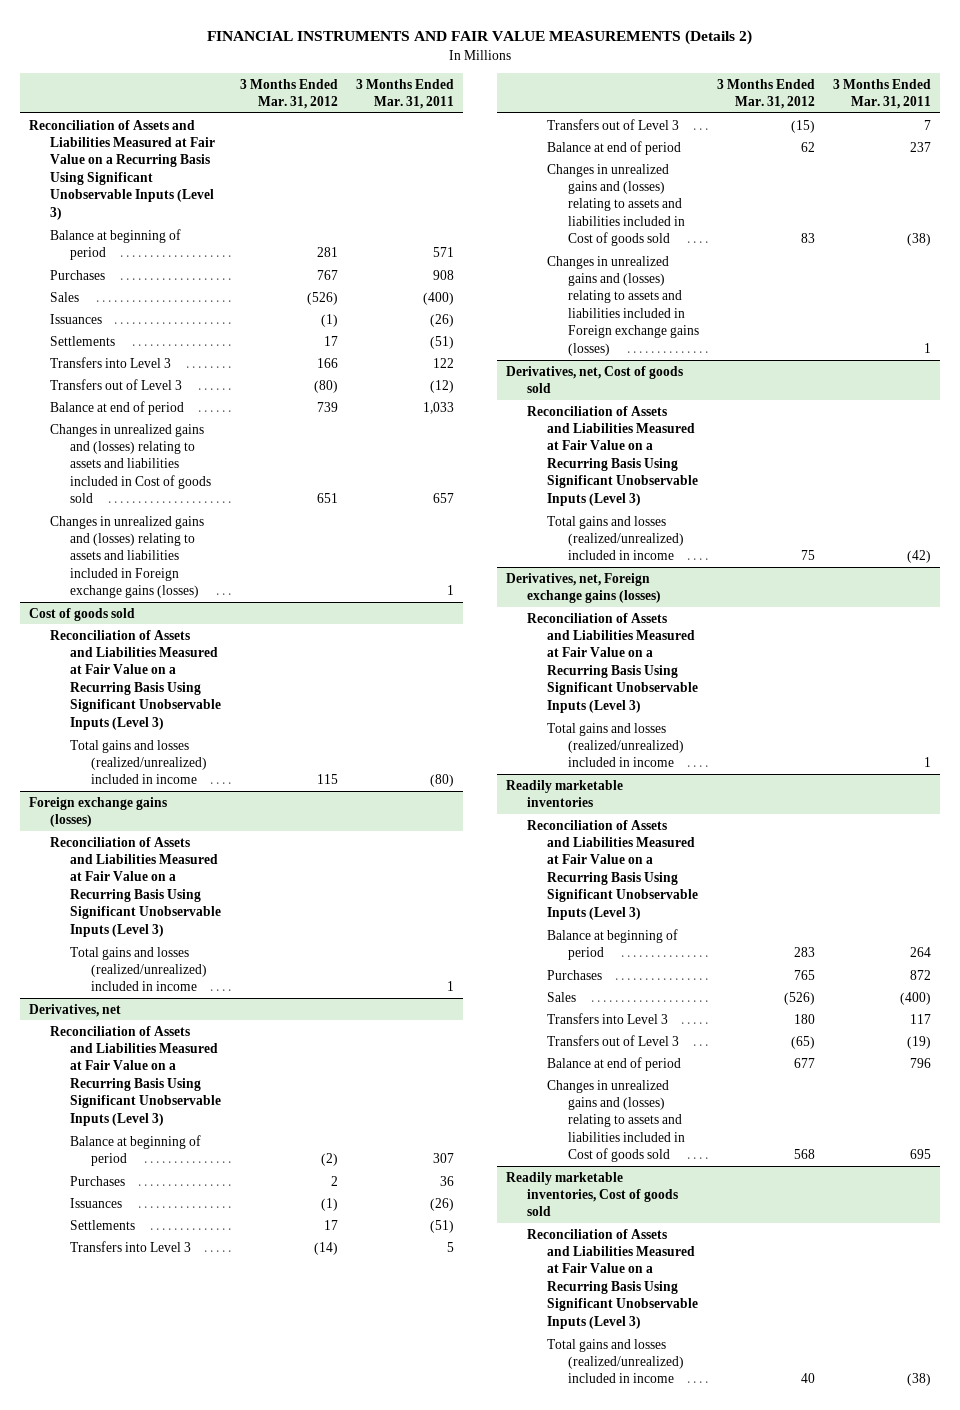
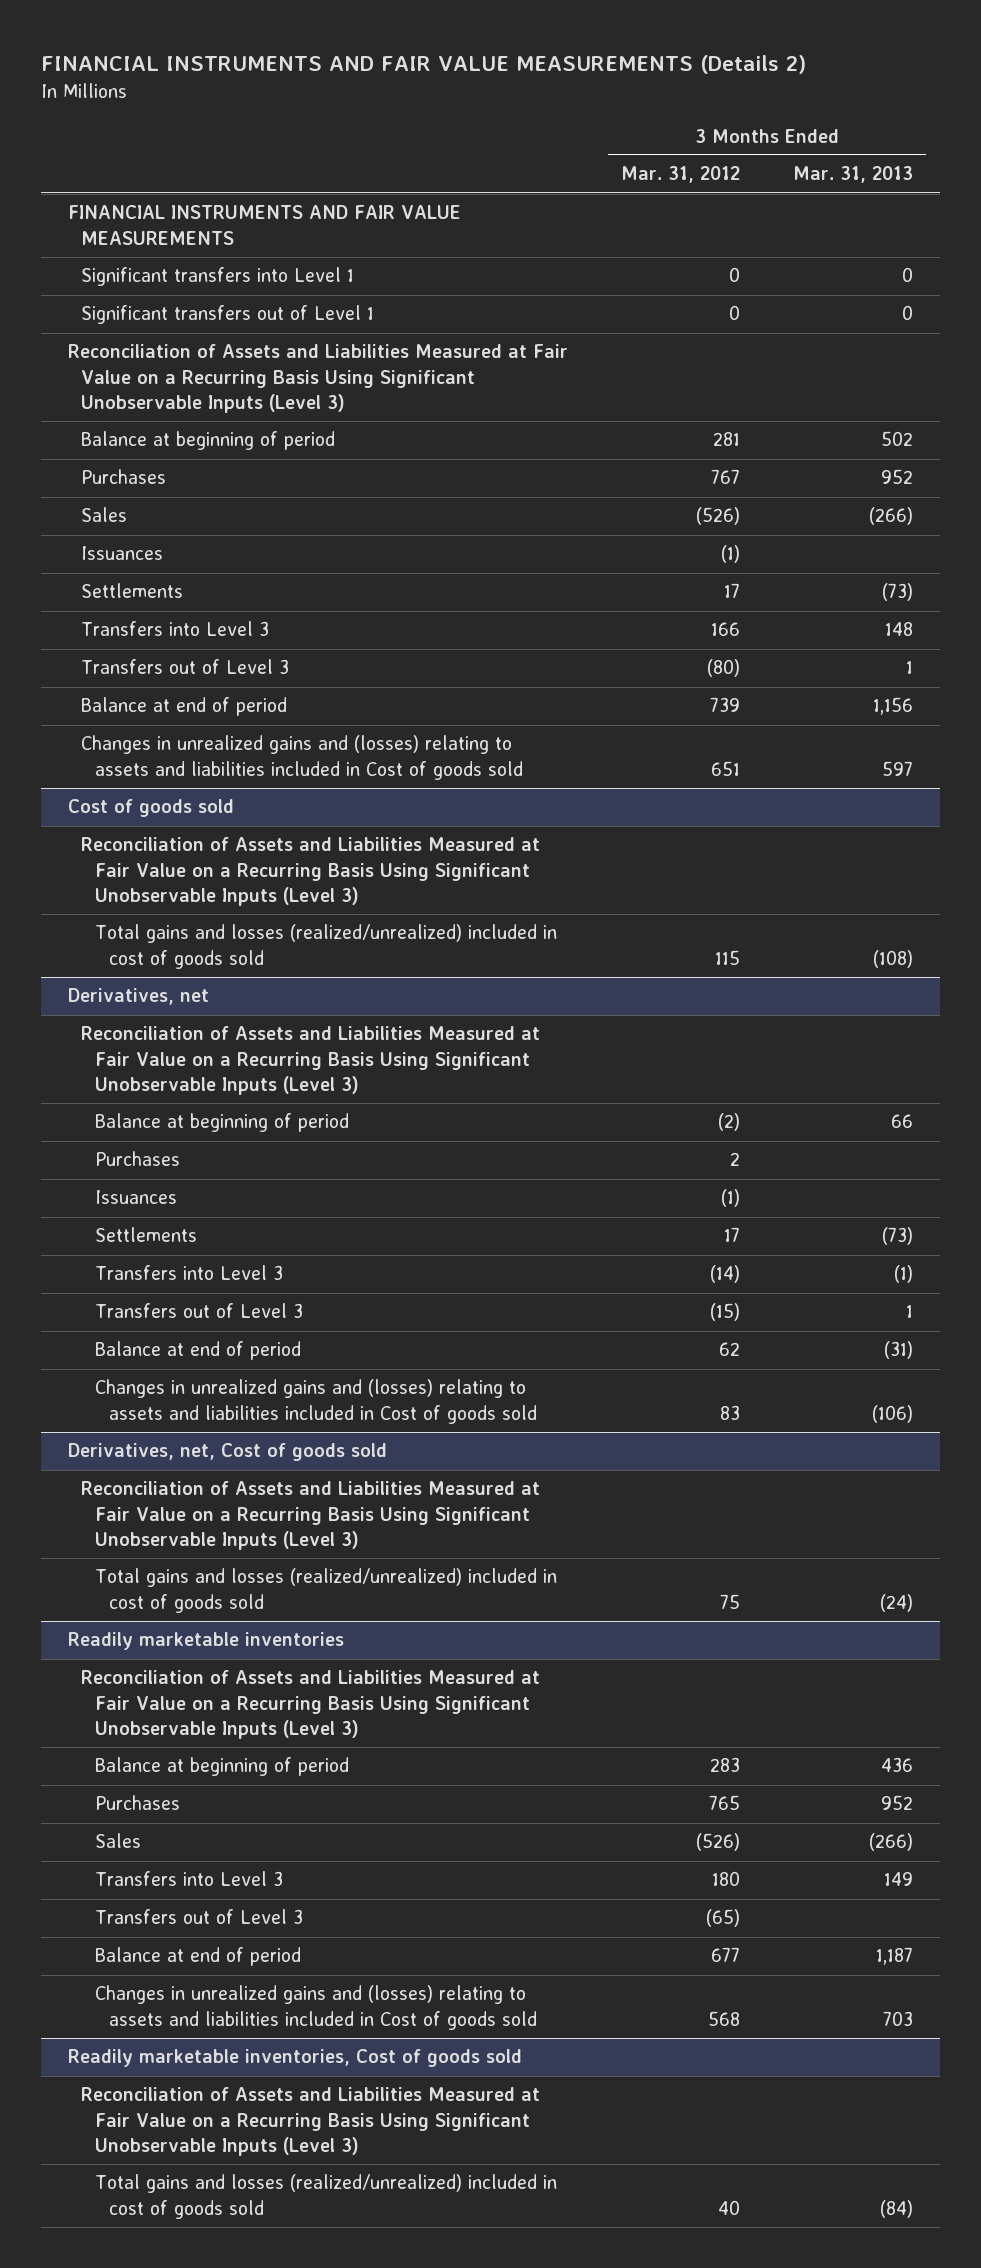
- | 3 Months Ended Mar. 31, 2012 | 3 Months Ended Mar. 31, 2011
+ | 3 Months Ended Mar. 31, 2012 | 3 Months Ended Mar. 31, 2013
+ FINANCIAL INSTRUMENTS AND FAIR VALUE MEASUREMENTS
+ Significant transfers into Level 1 | 0 | 0
+ Significant transfers out of Level 1 | 0 | 0
- Changes in unrealized gains and (losses) relating to assets and liabilities included in Foreign exchange gains (losses) | | 1
@ Cost of goods sold
- Total gains and losses (realized/unrealized) included in income | 115 | (80)
- Foreign exchange gains (losses)
- Reconciliation of Assets and Liabilities Measured at Fair Value on a Recurring Basis Using Significant Unobservable Inputs (Level 3)
- Total gains and losses (realized/unrealized) included in income | | 1
@ Cost of goods sold
+ Total gains and losses (realized/unrealized) included in cost of goods sold | 115 | (108)
@ Derivatives, net
- Changes in unrealized gains and (losses) relating to assets and liabilities included in Foreign exchange gains (losses) | | 1
@ Derivatives, net, Cost of goods sold
- Total gains and losses (realized/unrealized) included in income | 75 | (42)
- Derivatives, net, Foreign exchange gains (losses)
- Reconciliation of Assets and Liabilities Measured at Fair Value on a Recurring Basis Using Significant Unobservable Inputs (Level 3)
- Total gains and losses (realized/unrealized) included in income | | 1
@ Derivatives, net, Cost of goods sold
+ Total gains and losses (realized/unrealized) included in cost of goods sold | 75 | (24)
@ Readily marketable inventories, Cost of goods sold
- Total gains and losses (realized/unrealized) included in income | 40 | (38)
+ Total gains and losses (realized/unrealized) included in cost of goods sold | 40 | (84)

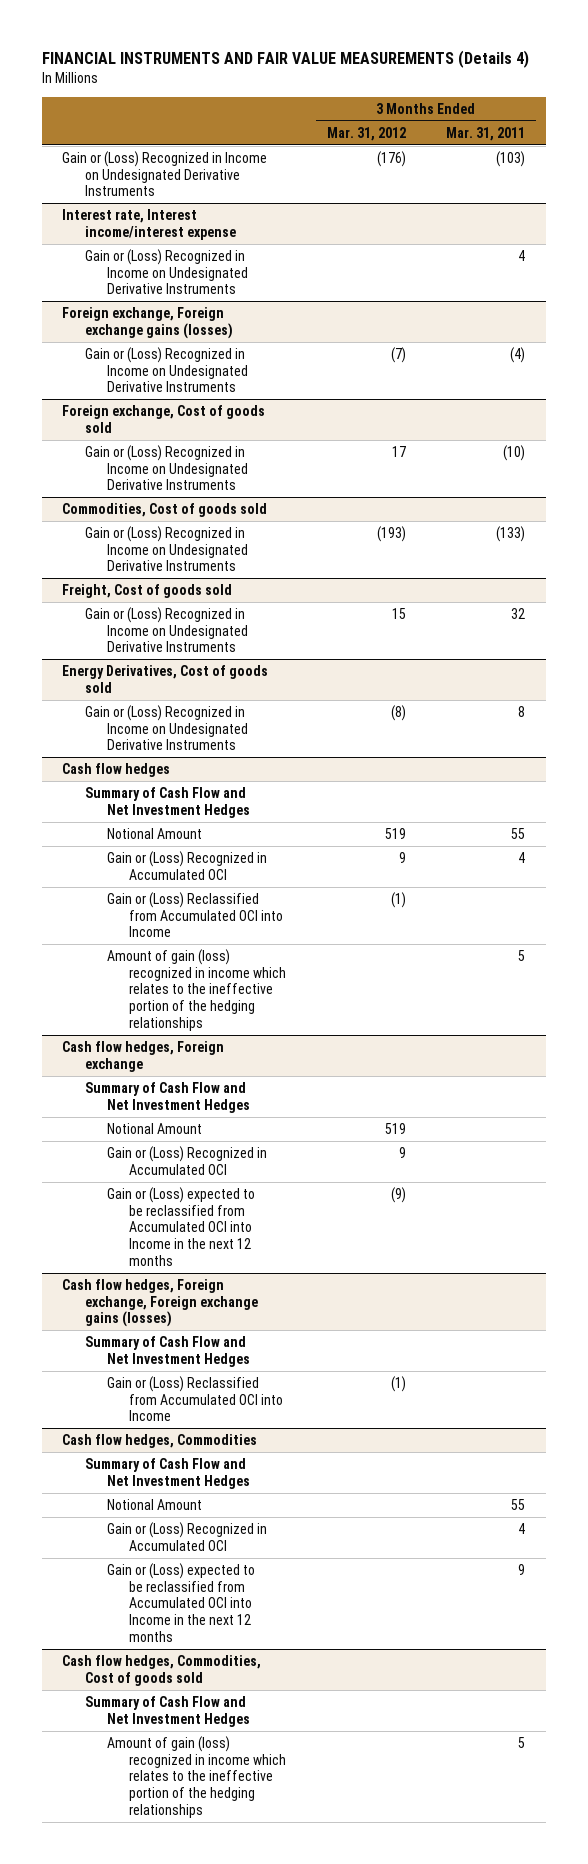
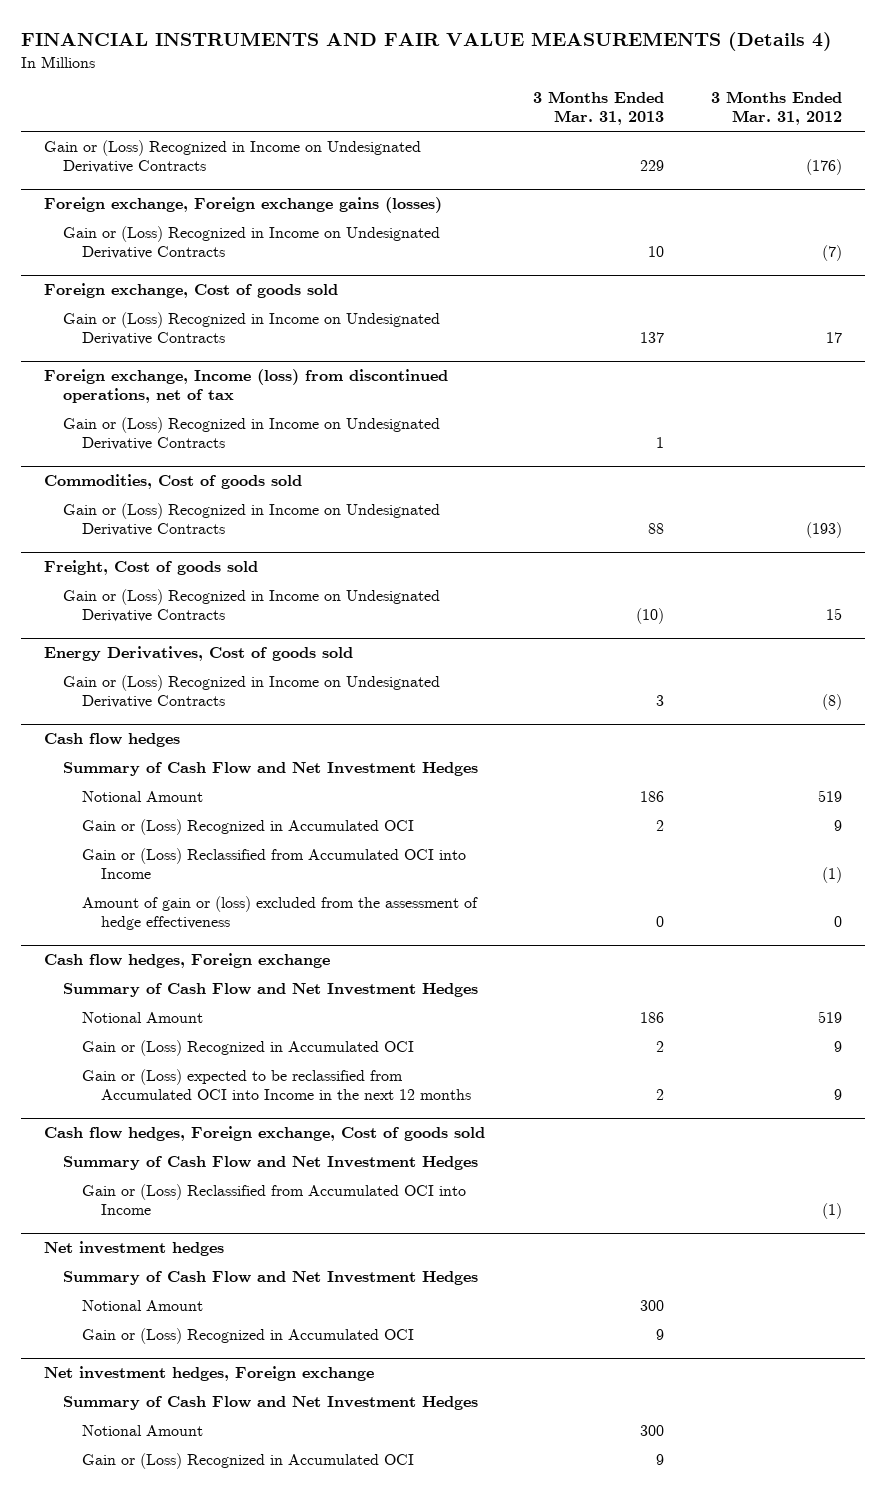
- | 3 Months Ended Mar. 31, 2012 | 3 Months Ended Mar. 31, 2011
+ | 3 Months Ended Mar. 31, 2013 | 3 Months Ended Mar. 31, 2012
- Gain or (Loss) Recognized in Income on Undesignated Derivative Instruments | (176) | (103)
- Interest rate, Interest income/interest expense
- Gain or (Loss) Recognized in Income on Undesignated Derivative Instruments | | 4
+ Gain or (Loss) Recognized in Income on Undesignated Derivative Contracts | 229 | (176)
@ Foreign exchange, Foreign exchange gains (losses)
- Gain or (Loss) Recognized in Income on Undesignated Derivative Instruments | (7) | (4)
+ Gain or (Loss) Recognized in Income on Undesignated Derivative Contracts | 10 | (7)
@ Foreign exchange, Cost of goods sold
- Gain or (Loss) Recognized in Income on Undesignated Derivative Instruments | 17 | (10)
+ Gain or (Loss) Recognized in Income on Undesignated Derivative Contracts | 137 | 17
+ Foreign exchange, Income (loss) from discontinued operations, net of tax
+ Gain or (Loss) Recognized in Income on Undesignated Derivative Contracts | 1 |
@ Commodities, Cost of goods sold
- Gain or (Loss) Recognized in Income on Undesignated Derivative Instruments | (193) | (133)
+ Gain or (Loss) Recognized in Income on Undesignated Derivative Contracts | 88 | (193)
@ Freight, Cost of goods sold
- Gain or (Loss) Recognized in Income on Undesignated Derivative Instruments | 15 | 32
+ Gain or (Loss) Recognized in Income on Undesignated Derivative Contracts | (10) | 15
@ Energy Derivatives, Cost of goods sold
- Gain or (Loss) Recognized in Income on Undesignated Derivative Instruments | (8) | 8
+ Gain or (Loss) Recognized in Income on Undesignated Derivative Contracts | 3 | (8)
@ Cash flow hedges
- Amount of gain (loss) recognized in income which relates to the ineffective portion of the hedging relationships | | 5
+ Amount of gain or (loss) excluded from the assessment of hedge effectiveness | 0 | 0
@ Cash flow hedges, Foreign exchange
- Gain or (Loss) expected to be reclassified from Accumulated OCI into Income in the next 12 months | (9) |
- Cash flow hedges, Foreign exchange, Foreign exchange gains (losses)
@ Cash flow hedges, Foreign exchange
+ Gain or (Loss) expected to be reclassified from Accumulated OCI into Income in the next 12 months | 2 | 9
+ Cash flow hedges, Foreign exchange, Cost of goods sold
- Cash flow hedges, Commodities
+ Net investment hedges
- Gain or (Loss) expected to be reclassified from Accumulated OCI into Income in the next 12 months | | 9
- Cash flow hedges, Commodities, Cost of goods sold
+ Net investment hedges, Foreign exchange
- Amount of gain (loss) recognized in income which relates to the ineffective portion of the hedging relationships | | 5
+ Notional Amount | 300 |
+ Gain or (Loss) Recognized in Accumulated OCI | 9 |

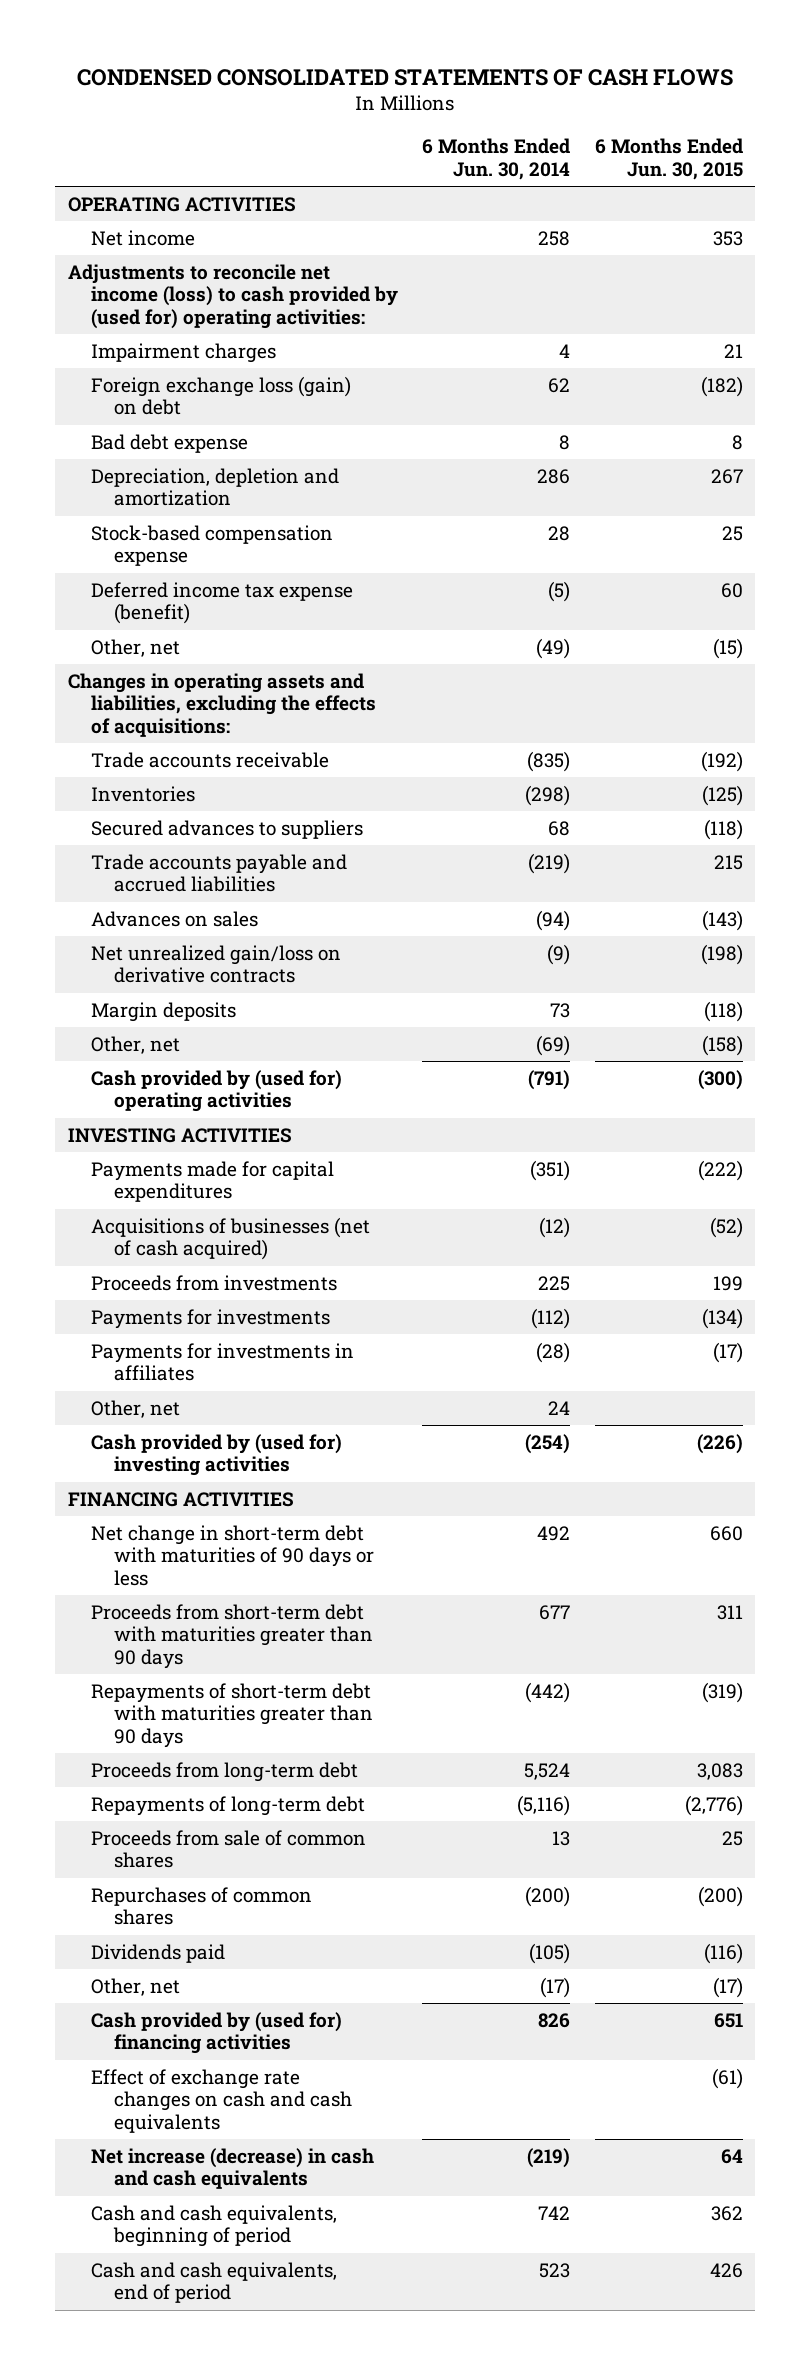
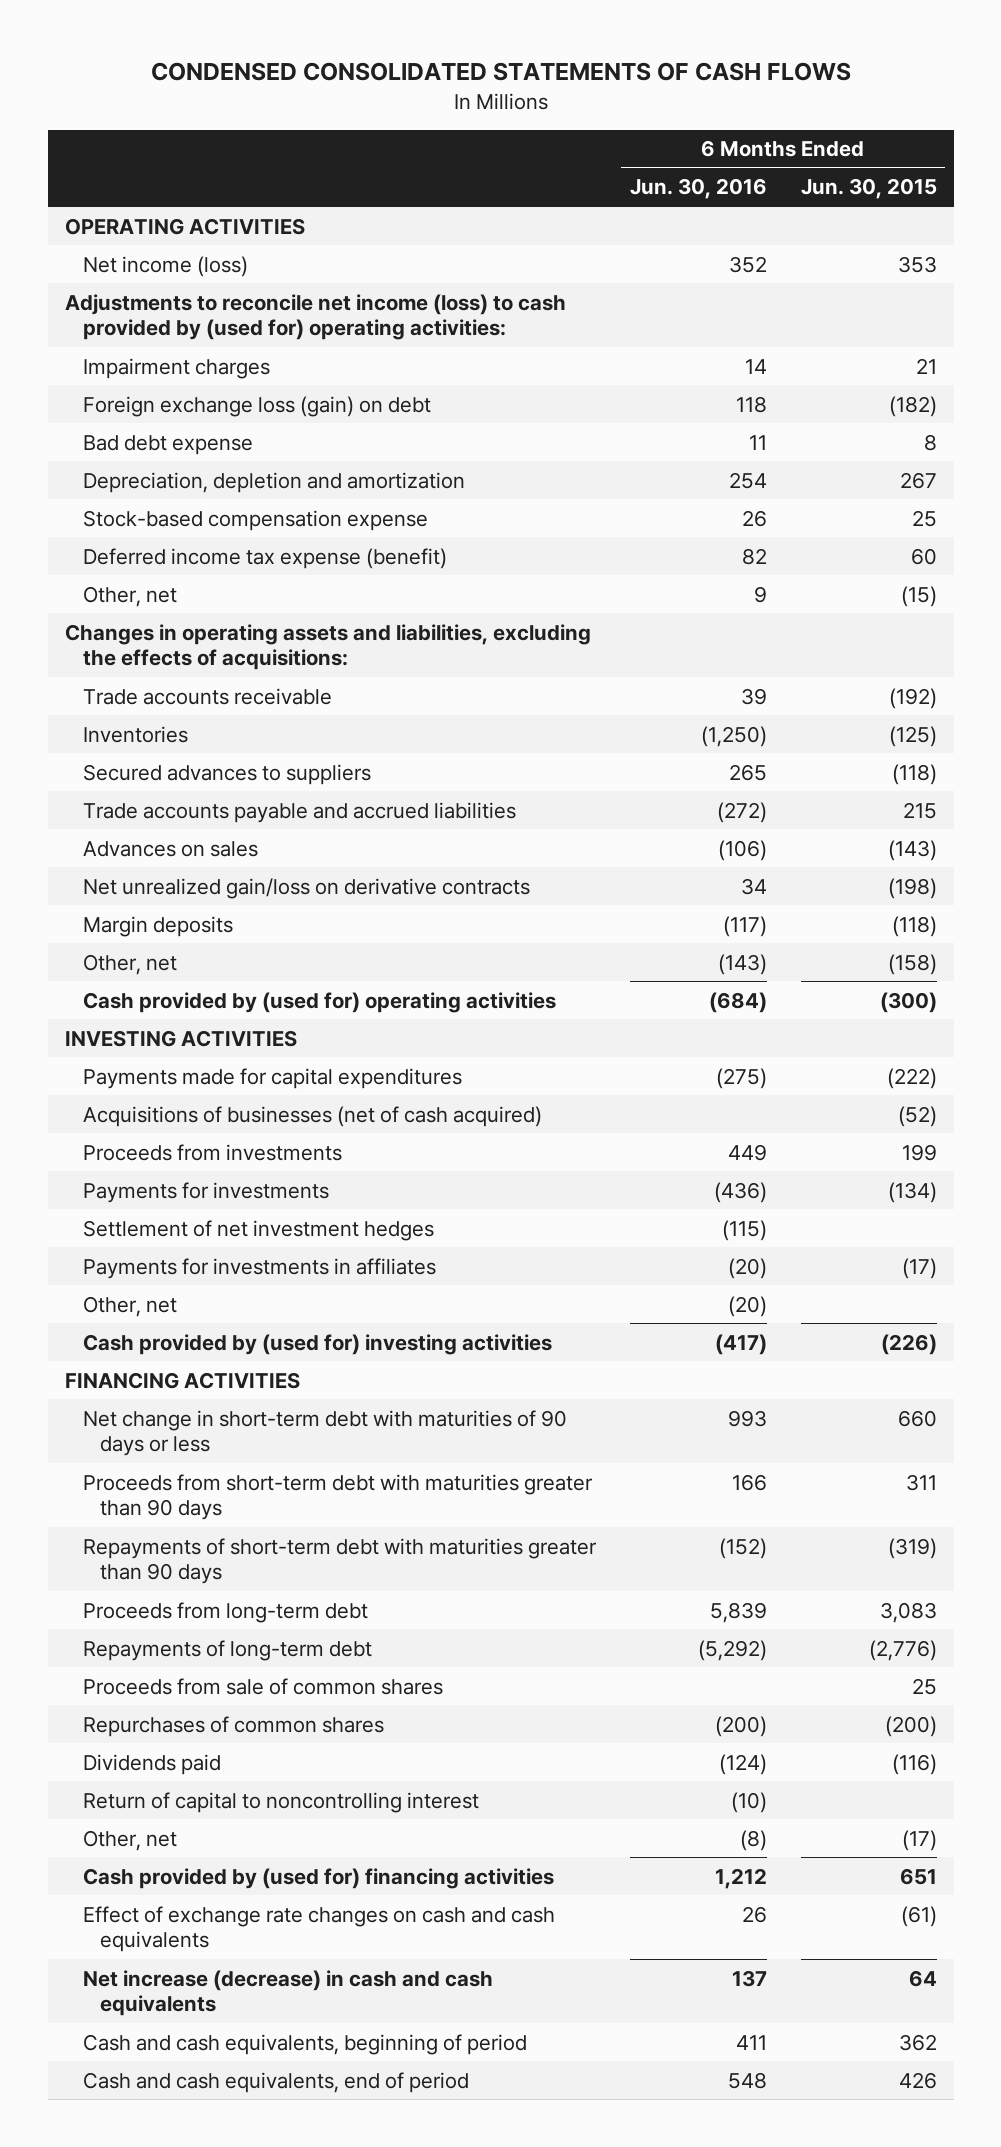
- | 6 Months Ended Jun. 30, 2014 | 6 Months Ended Jun. 30, 2015
+ | 6 Months Ended Jun. 30, 2016 | 6 Months Ended Jun. 30, 2015
- Net income | 258 | 353
+ Net income (loss) | 352 | 353
+ Settlement of net investment hedges | (115) |
+ Return of capital to noncontrolling interest | (10) |

